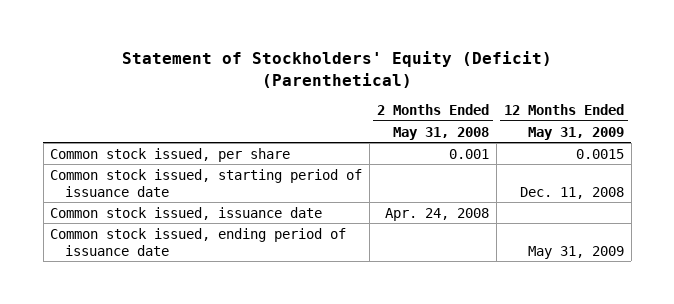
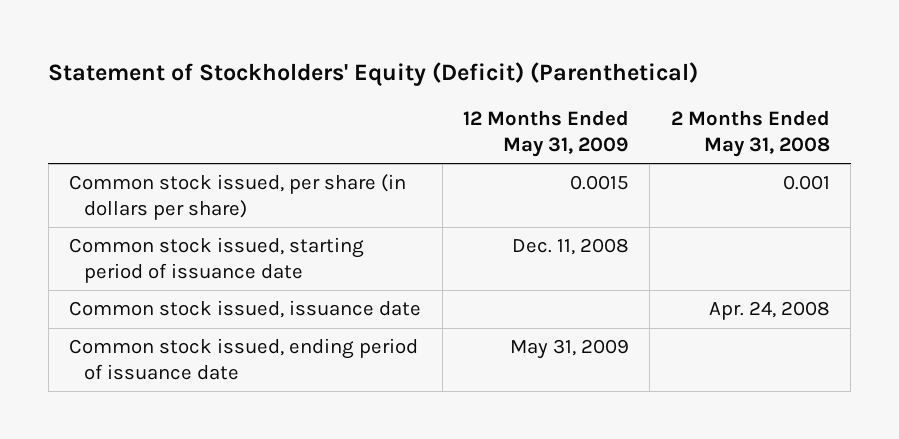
- | 2 Months Ended May 31, 2008 | 12 Months Ended May 31, 2009
+ | 12 Months Ended May 31, 2009 | 2 Months Ended May 31, 2008
- Common stock issued, per share | 0.001 | 0.0015
+ Common stock issued, per share (in dollars per share) | 0.0015 | 0.001

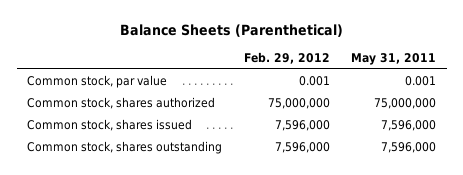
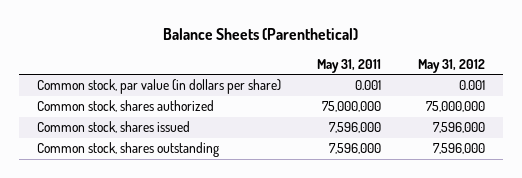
- | Feb. 29, 2012 | May 31, 2011
+ | May 31, 2011 | May 31, 2012
- Common stock, par value | 0.001 | 0.001
+ Common stock, par value (in dollars per share) | 0.001 | 0.001

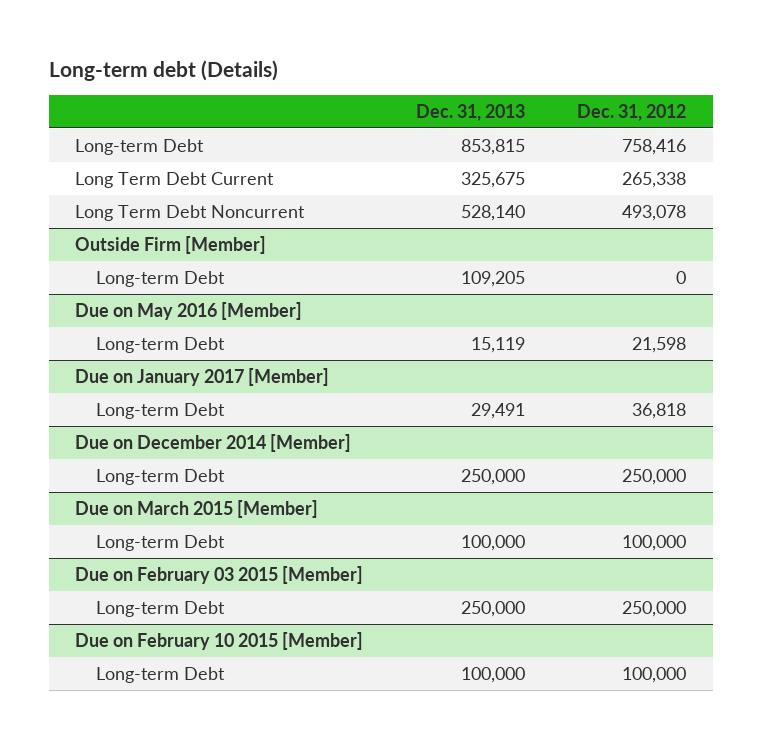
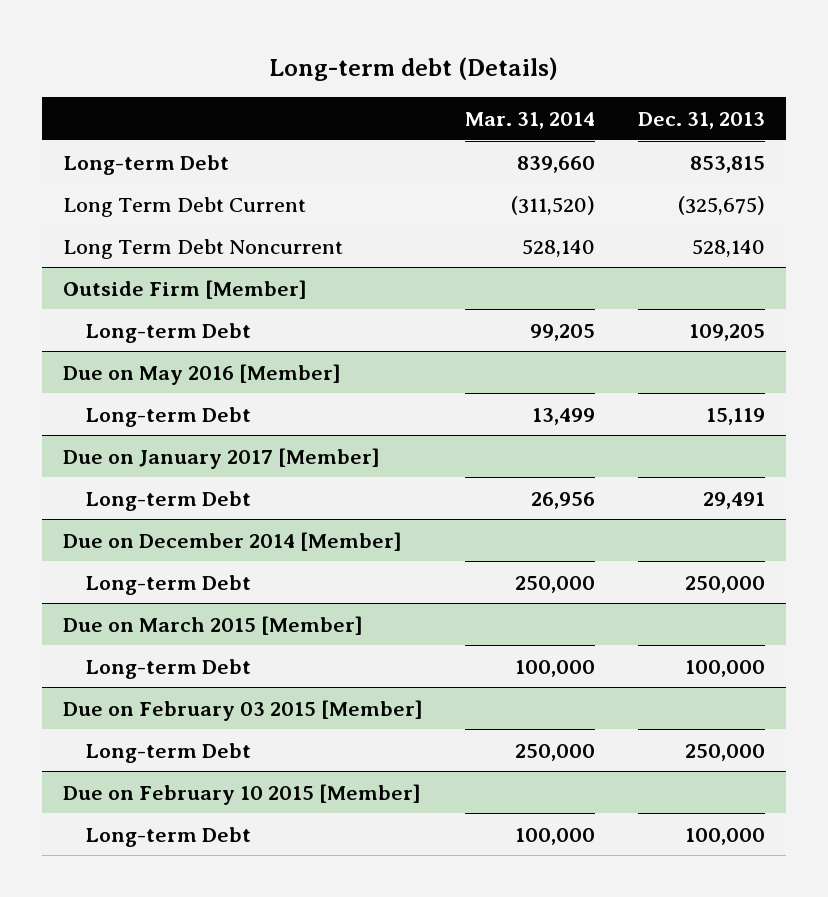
- | Dec. 31, 2013 | Dec. 31, 2012
+ | Mar. 31, 2014 | Dec. 31, 2013
- Long Term Debt Current | 325,675 | 265,338
+ Long Term Debt Current | (311,520) | (325,675)

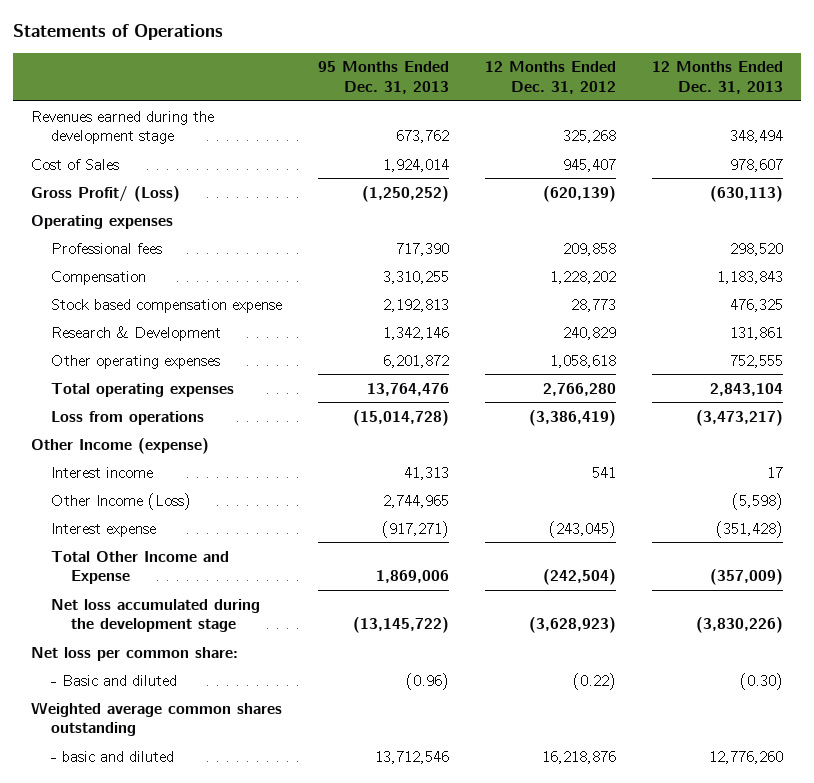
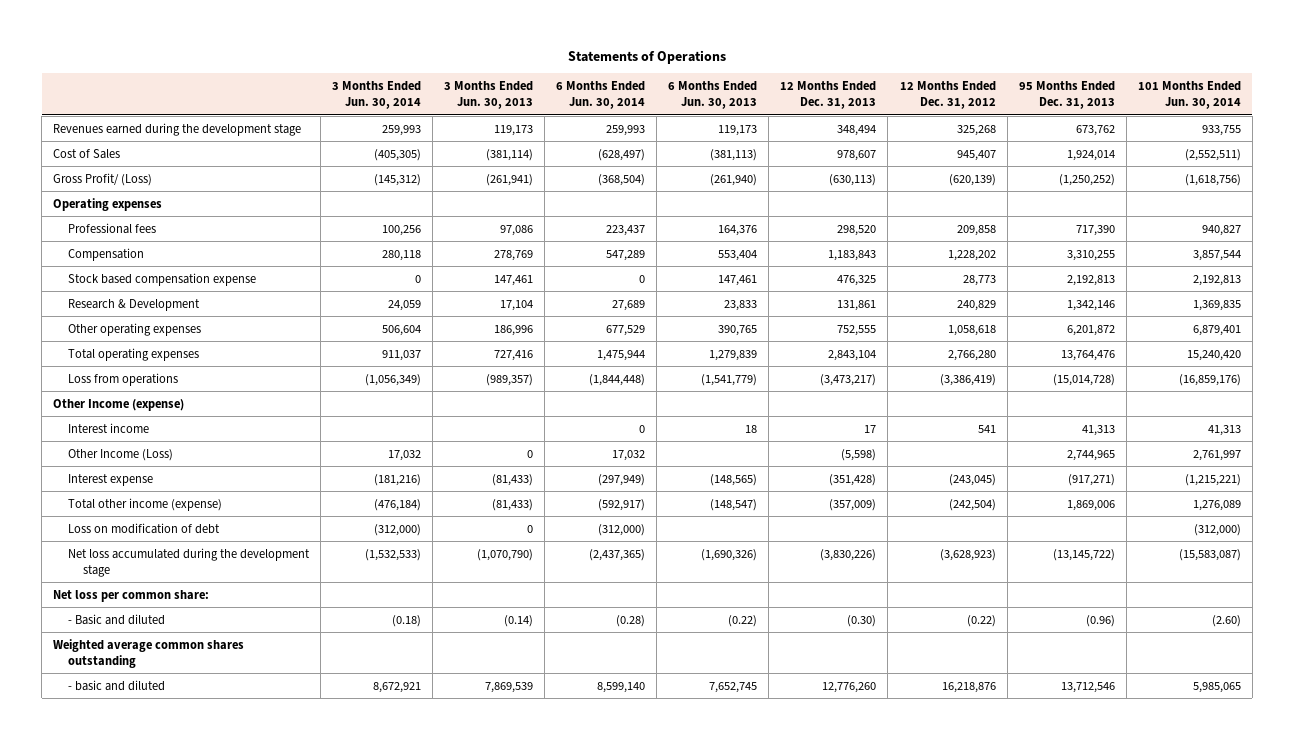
- | 95 Months Ended Dec. 31, 2013 | 12 Months Ended Dec. 31, 2012 | 12 Months Ended Dec. 31, 2013
+ | 3 Months Ended Jun. 30, 2014 | 3 Months Ended Jun. 30, 2013 | 6 Months Ended Jun. 30, 2014 | 6 Months Ended Jun. 30, 2013 | 12 Months Ended Dec. 31, 2013 | 12 Months Ended Dec. 31, 2012 | 95 Months Ended Dec. 31, 2013 | 101 Months Ended Jun. 30, 2014
- Total Other Income and Expense | 1,869,006 | (242,504) | (357,009)
+ Total other income (expense) | (476,184) | (81,433) | (592,917) | (148,547) | (357,009) | (242,504) | 1,869,006 | 1,276,089
+ Loss on modification of debt | (312,000) | 0 | (312,000) | | | | | (312,000)

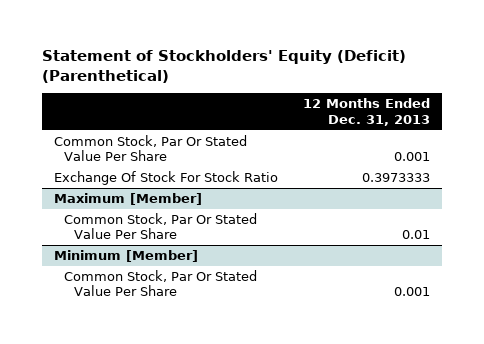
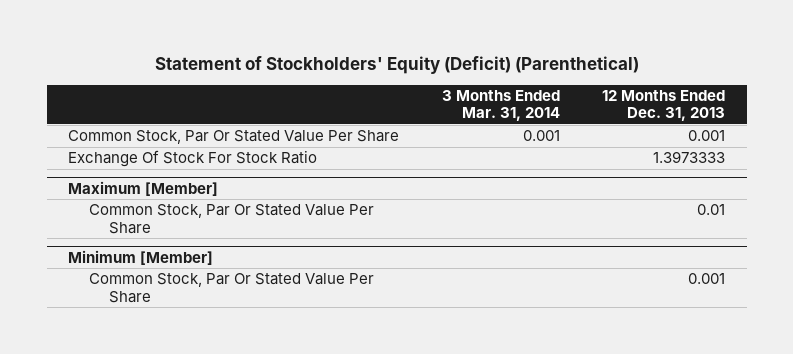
- | 12 Months Ended Dec. 31, 2013
+ | 3 Months Ended Mar. 31, 2014 | 12 Months Ended Dec. 31, 2013
- Exchange Of Stock For Stock Ratio | 0.3973333
+ Exchange Of Stock For Stock Ratio | | 1.3973333

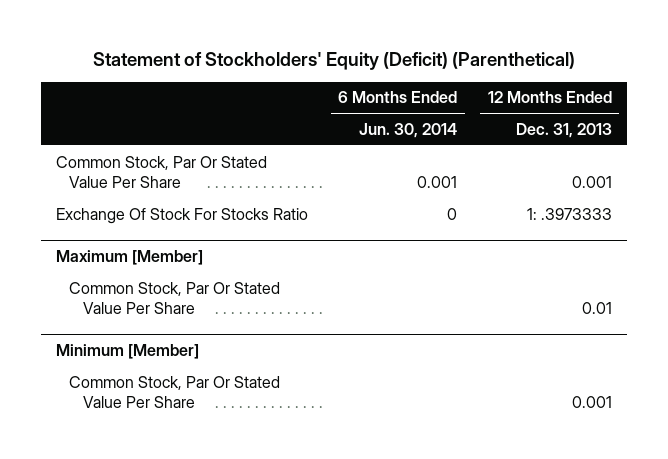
- | 3 Months Ended Mar. 31, 2014 | 12 Months Ended Dec. 31, 2013
+ | 6 Months Ended Jun. 30, 2014 | 12 Months Ended Dec. 31, 2013
- Exchange Of Stock For Stock Ratio | | 1.3973333
+ Exchange Of Stock For Stocks Ratio | 0 | 1: .3973333

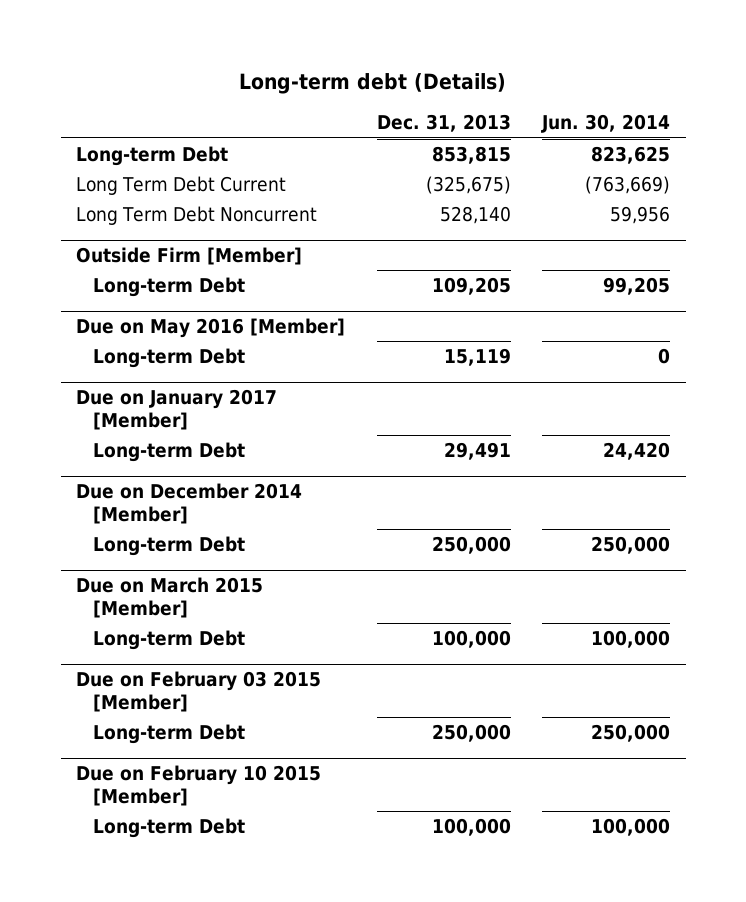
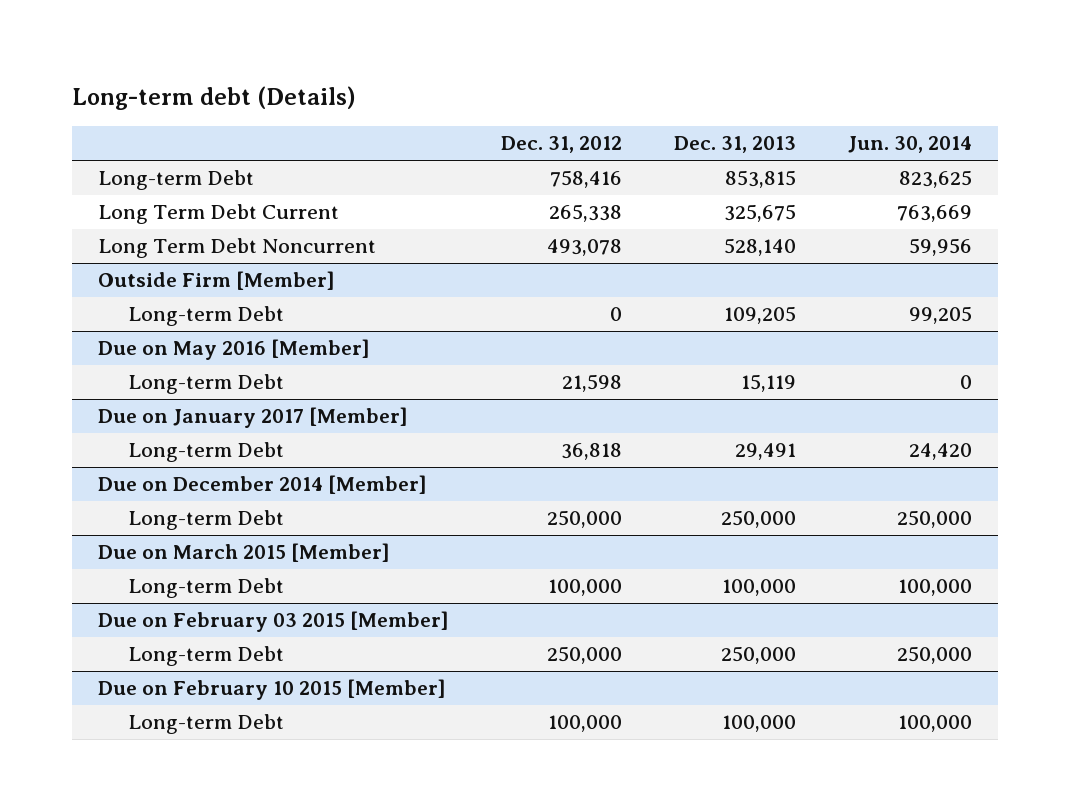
- | Dec. 31, 2013 | Jun. 30, 2014
+ | Dec. 31, 2012 | Dec. 31, 2013 | Jun. 30, 2014
- Long Term Debt Current | (325,675) | (763,669)
+ Long Term Debt Current | 265,338 | 325,675 | 763,669

